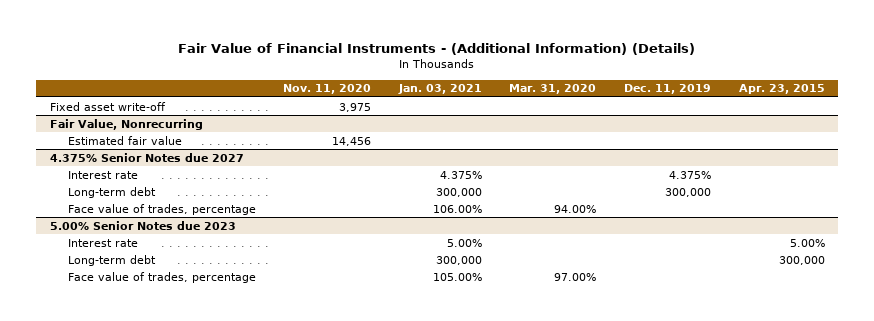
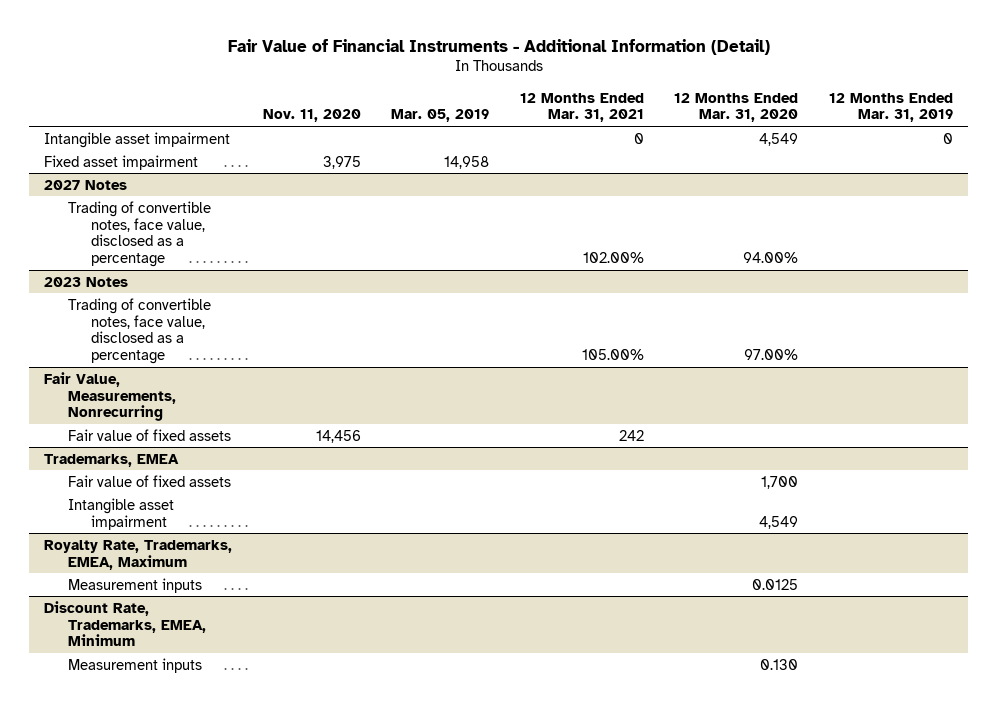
- Fair Value of Financial Instruments - (Additional Information) (Details)
+ Fair Value of Financial Instruments - Additional Information (Detail)
- | Nov. 11, 2020 | Jan. 03, 2021 | Mar. 31, 2020 | Dec. 11, 2019 | Apr. 23, 2015
+ | Nov. 11, 2020 | Mar. 05, 2019 | 12 Months Ended Mar. 31, 2021 | 12 Months Ended Mar. 31, 2020 | 12 Months Ended Mar. 31, 2019
- Fixed asset write-off | 3,975 | | | |
- Fair Value, Nonrecurring
- Estimated fair value | 14,456 | | | |
- 4.375% Senior Notes due 2027
- Interest rate | | 4.375% | | 4.375% |
- Long-term debt | | 300,000 | | 300,000 |
- Face value of trades, percentage | | 106.00% | 94.00% | |
- 5.00% Senior Notes due 2023
- Interest rate | | 5.00% | | | 5.00%
- Long-term debt | | 300,000 | | | 300,000
- Face value of trades, percentage | | 105.00% | 97.00% | |
+ Intangible asset impairment | | | 0 | 4,549 | 0
+ Fixed asset impairment | 3,975 | 14,958 | | |
+ 2027 Notes
+ Trading of convertible notes, face value, disclosed as a percentage | | | 102.00% | 94.00% |
+ 2023 Notes
+ Trading of convertible notes, face value, disclosed as a percentage | | | 105.00% | 97.00% |
+ Fair Value, Measurements, Nonrecurring
+ Fair value of fixed assets | 14,456 | | 242 | |
+ Trademarks, EMEA
+ Fair value of fixed assets | | | | 1,700 |
+ Intangible asset impairment | | | | 4,549 |
+ Royalty Rate, Trademarks, EMEA, Maximum
+ Measurement inputs | | | | 0.0125 |
+ Discount Rate, Trademarks, EMEA, Minimum
+ Measurement inputs | | | | 0.130 |

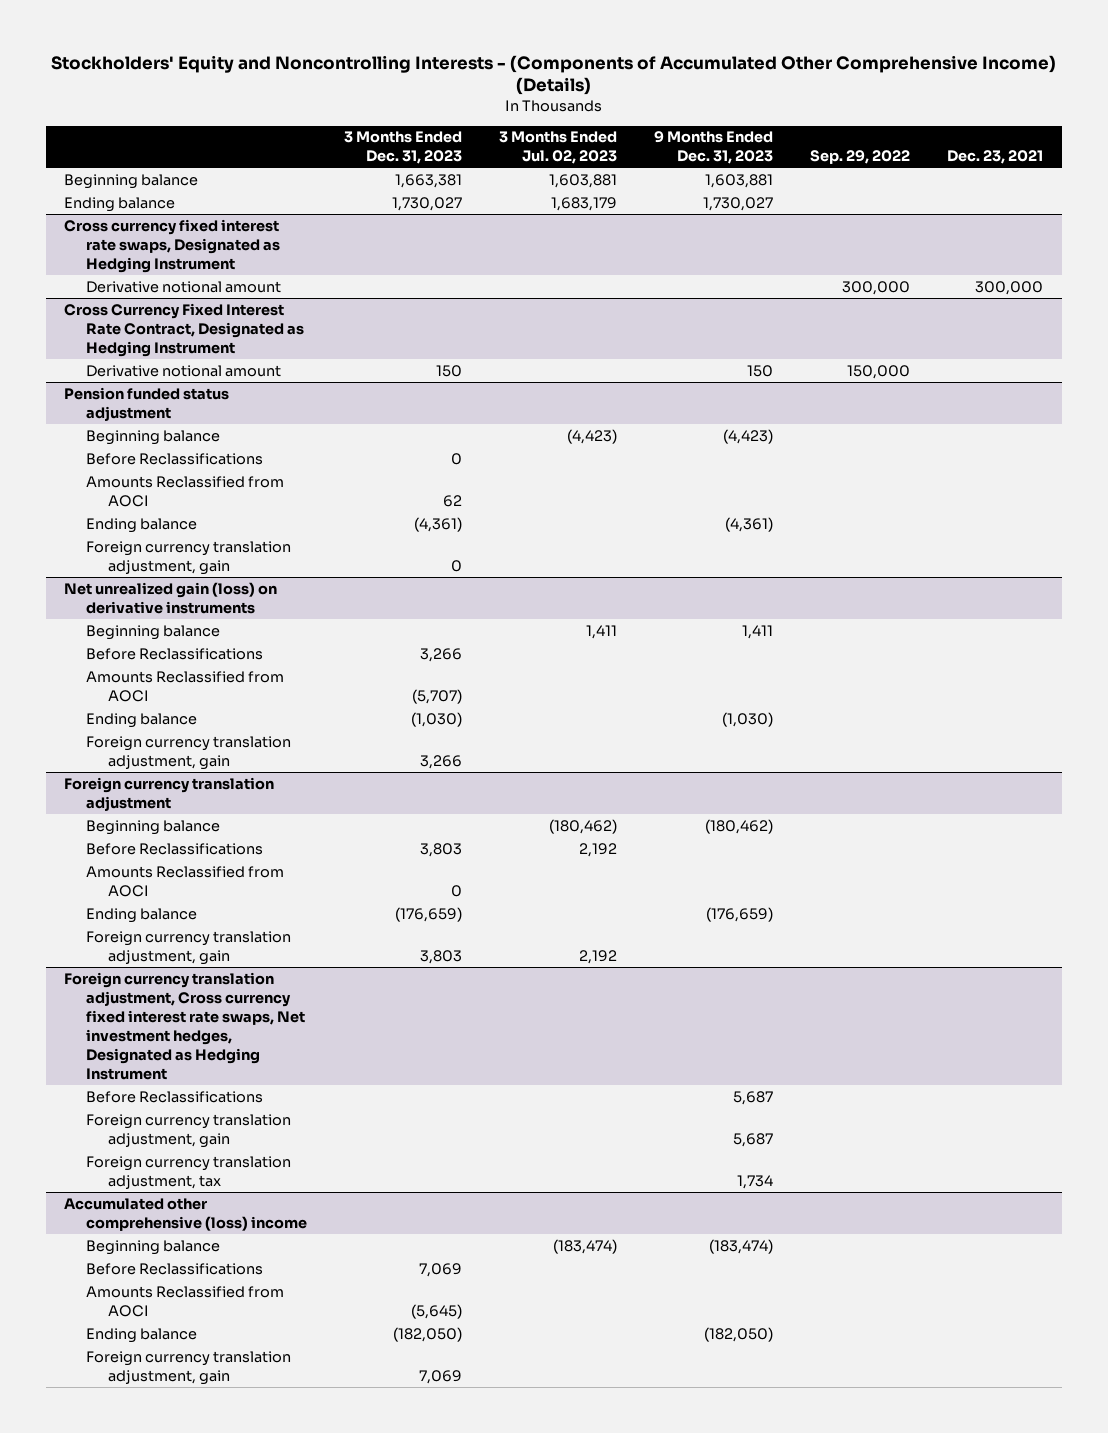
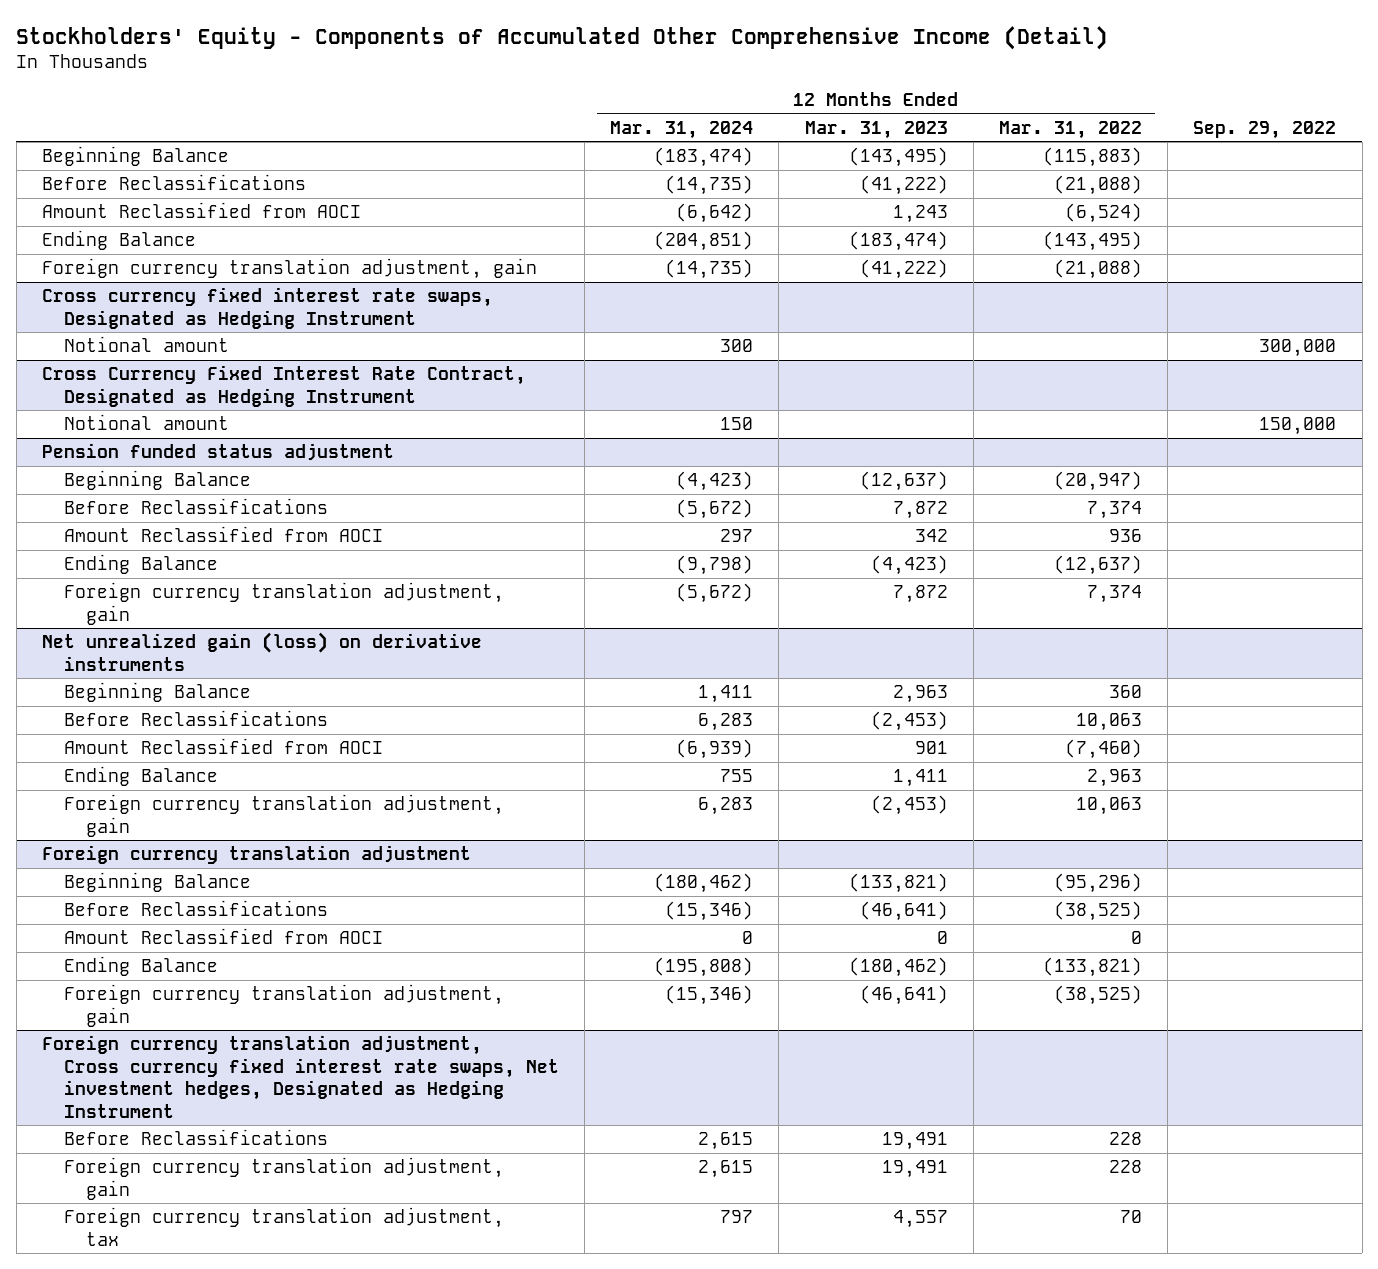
- Stockholders' Equity and Noncontrolling Interests - (Components of Accumulated Other Comprehensive Income) (Details)
+ Stockholders' Equity - Components of Accumulated Other Comprehensive Income (Detail)
- | 3 Months Ended Dec. 31, 2023 | 3 Months Ended Jul. 02, 2023 | 9 Months Ended Dec. 31, 2023 | Sep. 29, 2022 | Dec. 23, 2021
+ | 12 Months Ended Mar. 31, 2024 | 12 Months Ended Mar. 31, 2023 | 12 Months Ended Mar. 31, 2022 | Sep. 29, 2022
- Beginning balance | 1,663,381 | 1,603,881 | 1,603,881 | |
- Ending balance | 1,730,027 | 1,683,179 | 1,730,027 | |
+ Beginning Balance | (183,474) | (143,495) | (115,883) |
+ Before Reclassifications | (14,735) | (41,222) | (21,088) |
+ Amount Reclassified from AOCI | (6,642) | 1,243 | (6,524) |
+ Ending Balance | (204,851) | (183,474) | (143,495) |
+ Foreign currency translation adjustment, gain | (14,735) | (41,222) | (21,088) |
@ Cross currency fixed interest rate swaps, Designated as Hedging Instrument
- Derivative notional amount | | | | 300,000 | 300,000
+ Notional amount | 300 | | | 300,000
@ Cross Currency Fixed Interest Rate Contract, Designated as Hedging Instrument
- Derivative notional amount | 150 | | 150 | 150,000 |
+ Notional amount | 150 | | | 150,000
@ Pension funded status adjustment
- Beginning balance | | (4,423) | (4,423) | |
+ Beginning Balance | (4,423) | (12,637) | (20,947) |
- Amounts Reclassified from AOCI | 62 | | | |
- Ending balance | (4,361) | | (4,361) | |
+ Amount Reclassified from AOCI | 297 | 342 | 936 |
+ Ending Balance | (9,798) | (4,423) | (12,637) |
@ Net unrealized gain (loss) on derivative instruments
- Beginning balance | | 1,411 | 1,411 | |
+ Beginning Balance | 1,411 | 2,963 | 360 |
- Amounts Reclassified from AOCI | (5,707) | | | |
- Ending balance | (1,030) | | (1,030) | |
+ Amount Reclassified from AOCI | (6,939) | 901 | (7,460) |
+ Ending Balance | 755 | 1,411 | 2,963 |
@ Foreign currency translation adjustment
- Beginning balance | | (180,462) | (180,462) | |
+ Beginning Balance | (180,462) | (133,821) | (95,296) |
- Amounts Reclassified from AOCI | 0 | | | |
- Ending balance | (176,659) | | (176,659) | |
+ Amount Reclassified from AOCI | 0 | 0 | 0 |
+ Ending Balance | (195,808) | (180,462) | (133,821) |
- Accumulated other comprehensive (loss) income
- Beginning balance | | (183,474) | (183,474) | |
- Before Reclassifications | 7,069 | | | |
- Amounts Reclassified from AOCI | (5,645) | | | |
- Ending balance | (182,050) | | (182,050) | |
- Foreign currency translation adjustment, gain | 7,069 | | | |

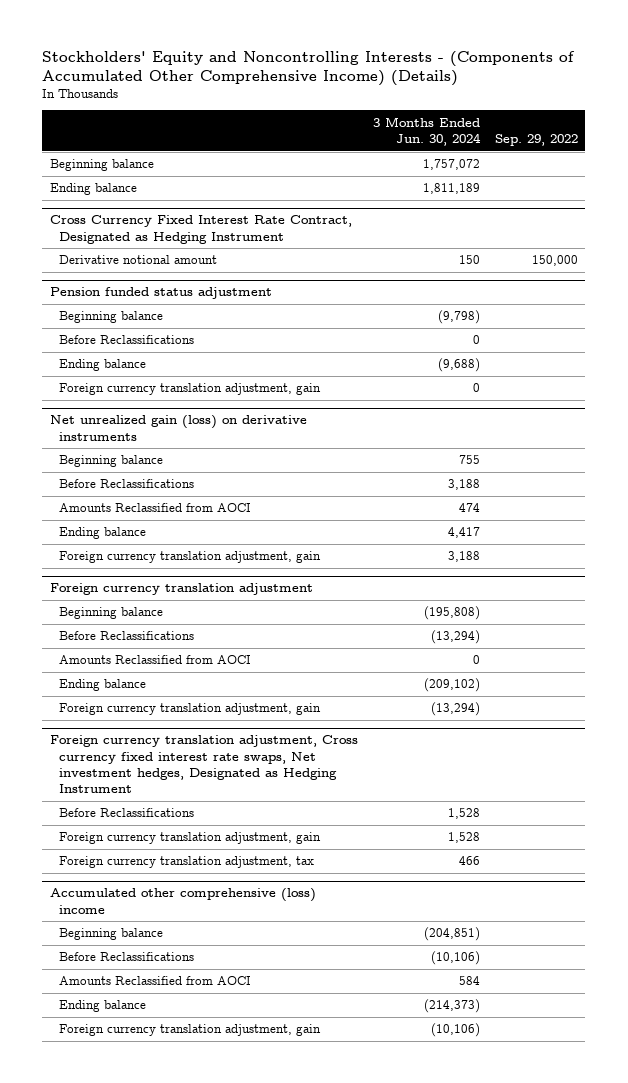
- Stockholders' Equity - Components of Accumulated Other Comprehensive Income (Detail)
+ Stockholders' Equity and Noncontrolling Interests - (Components of Accumulated Other Comprehensive Income) (Details)
- | 12 Months Ended Mar. 31, 2024 | 12 Months Ended Mar. 31, 2023 | 12 Months Ended Mar. 31, 2022 | Sep. 29, 2022
+ | 3 Months Ended Jun. 30, 2024 | Sep. 29, 2022
- Beginning Balance | (183,474) | (143,495) | (115,883) |
- Before Reclassifications | (14,735) | (41,222) | (21,088) |
- Amount Reclassified from AOCI | (6,642) | 1,243 | (6,524) |
- Ending Balance | (204,851) | (183,474) | (143,495) |
- Foreign currency translation adjustment, gain | (14,735) | (41,222) | (21,088) |
- Cross currency fixed interest rate swaps, Designated as Hedging Instrument
- Notional amount | 300 | | | 300,000
+ Beginning balance | 1,757,072 |
+ Ending balance | 1,811,189 |
@ Cross Currency Fixed Interest Rate Contract, Designated as Hedging Instrument
- Notional amount | 150 | | | 150,000
+ Derivative notional amount | 150 | 150,000
@ Pension funded status adjustment
- Beginning Balance | (4,423) | (12,637) | (20,947) |
+ Beginning balance | (9,798) |
- Amount Reclassified from AOCI | 297 | 342 | 936 |
- Ending Balance | (9,798) | (4,423) | (12,637) |
+ Ending balance | (9,688) |
@ Net unrealized gain (loss) on derivative instruments
- Beginning Balance | 1,411 | 2,963 | 360 |
+ Beginning balance | 755 |
- Amount Reclassified from AOCI | (6,939) | 901 | (7,460) |
- Ending Balance | 755 | 1,411 | 2,963 |
+ Amounts Reclassified from AOCI | 474 |
+ Ending balance | 4,417 |
@ Foreign currency translation adjustment
- Beginning Balance | (180,462) | (133,821) | (95,296) |
+ Beginning balance | (195,808) |
- Amount Reclassified from AOCI | 0 | 0 | 0 |
- Ending Balance | (195,808) | (180,462) | (133,821) |
+ Amounts Reclassified from AOCI | 0 |
+ Ending balance | (209,102) |
+ Accumulated other comprehensive (loss) income
+ Beginning balance | (204,851) |
+ Before Reclassifications | (10,106) |
+ Amounts Reclassified from AOCI | 584 |
+ Ending balance | (214,373) |
+ Foreign currency translation adjustment, gain | (10,106) |

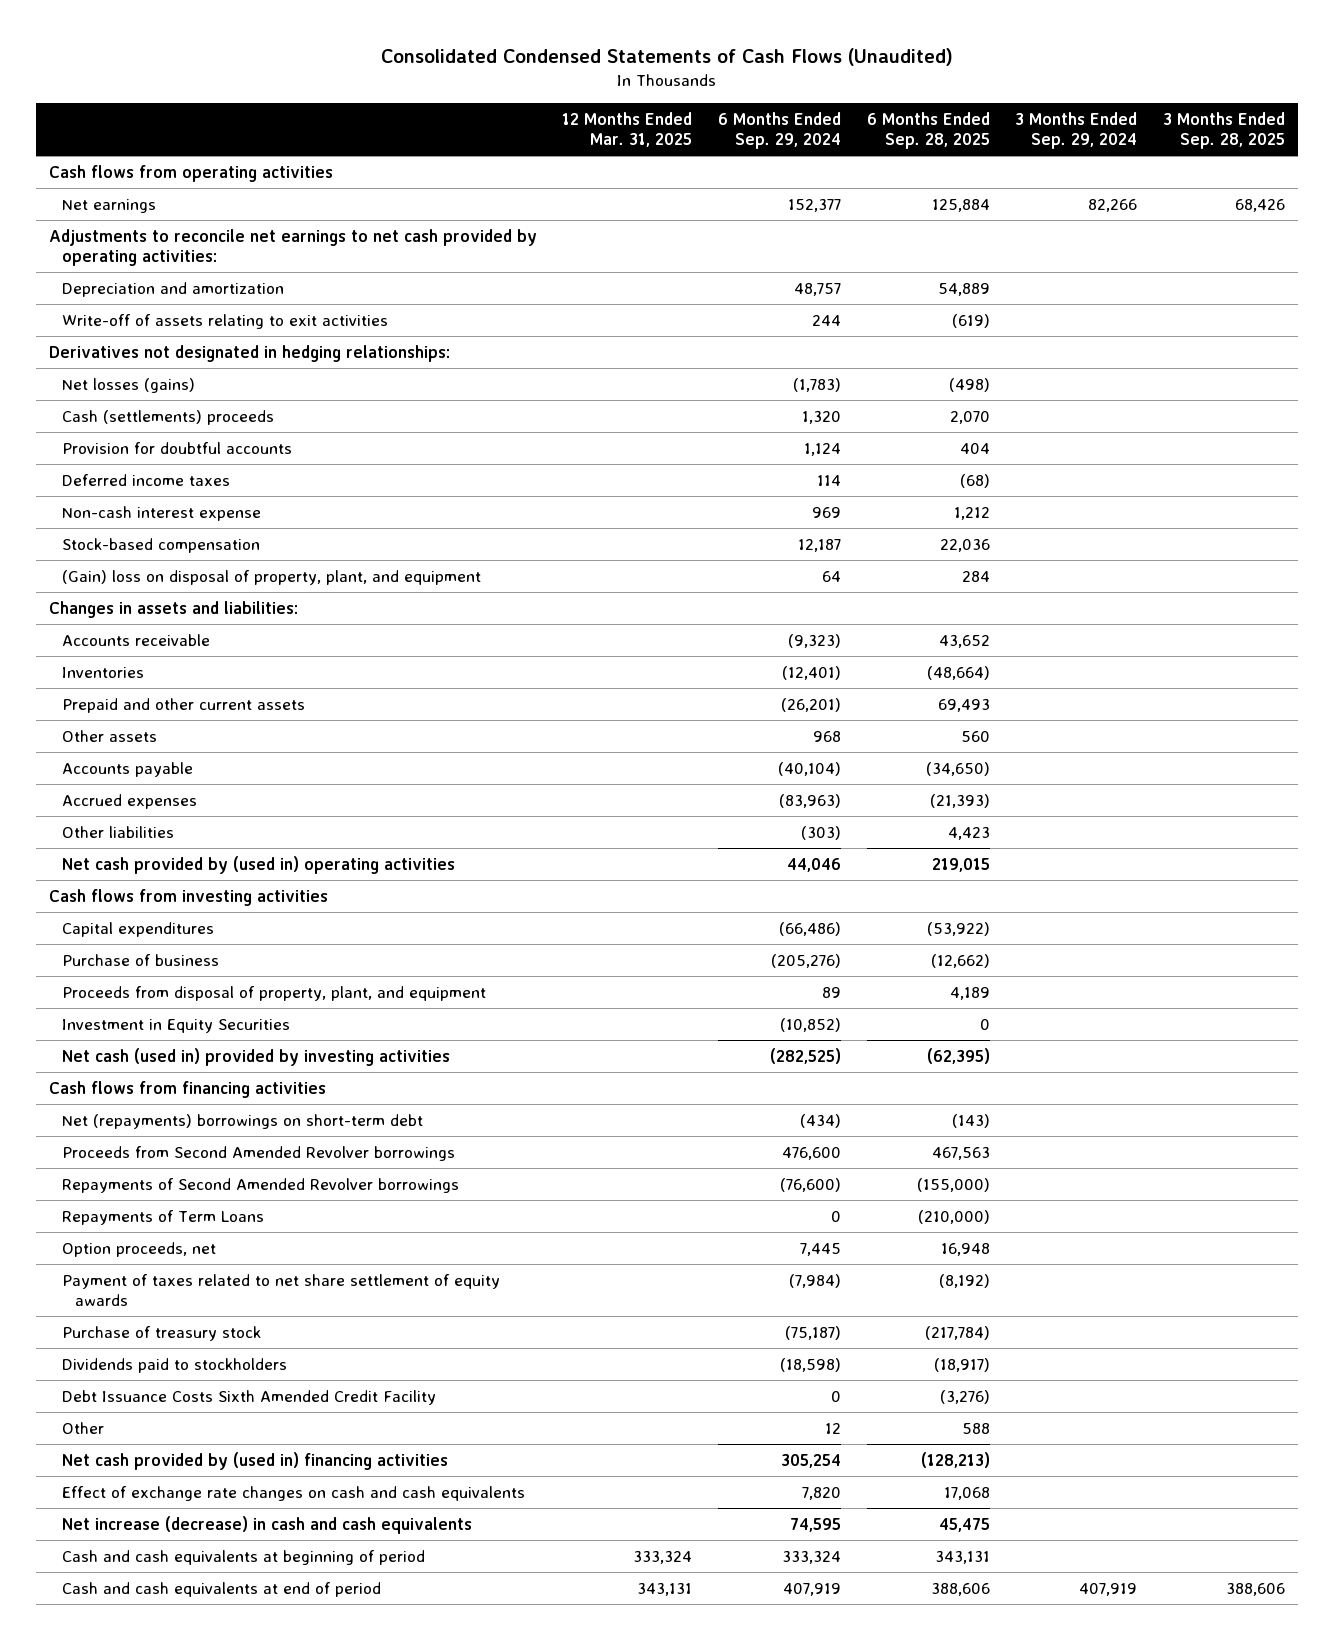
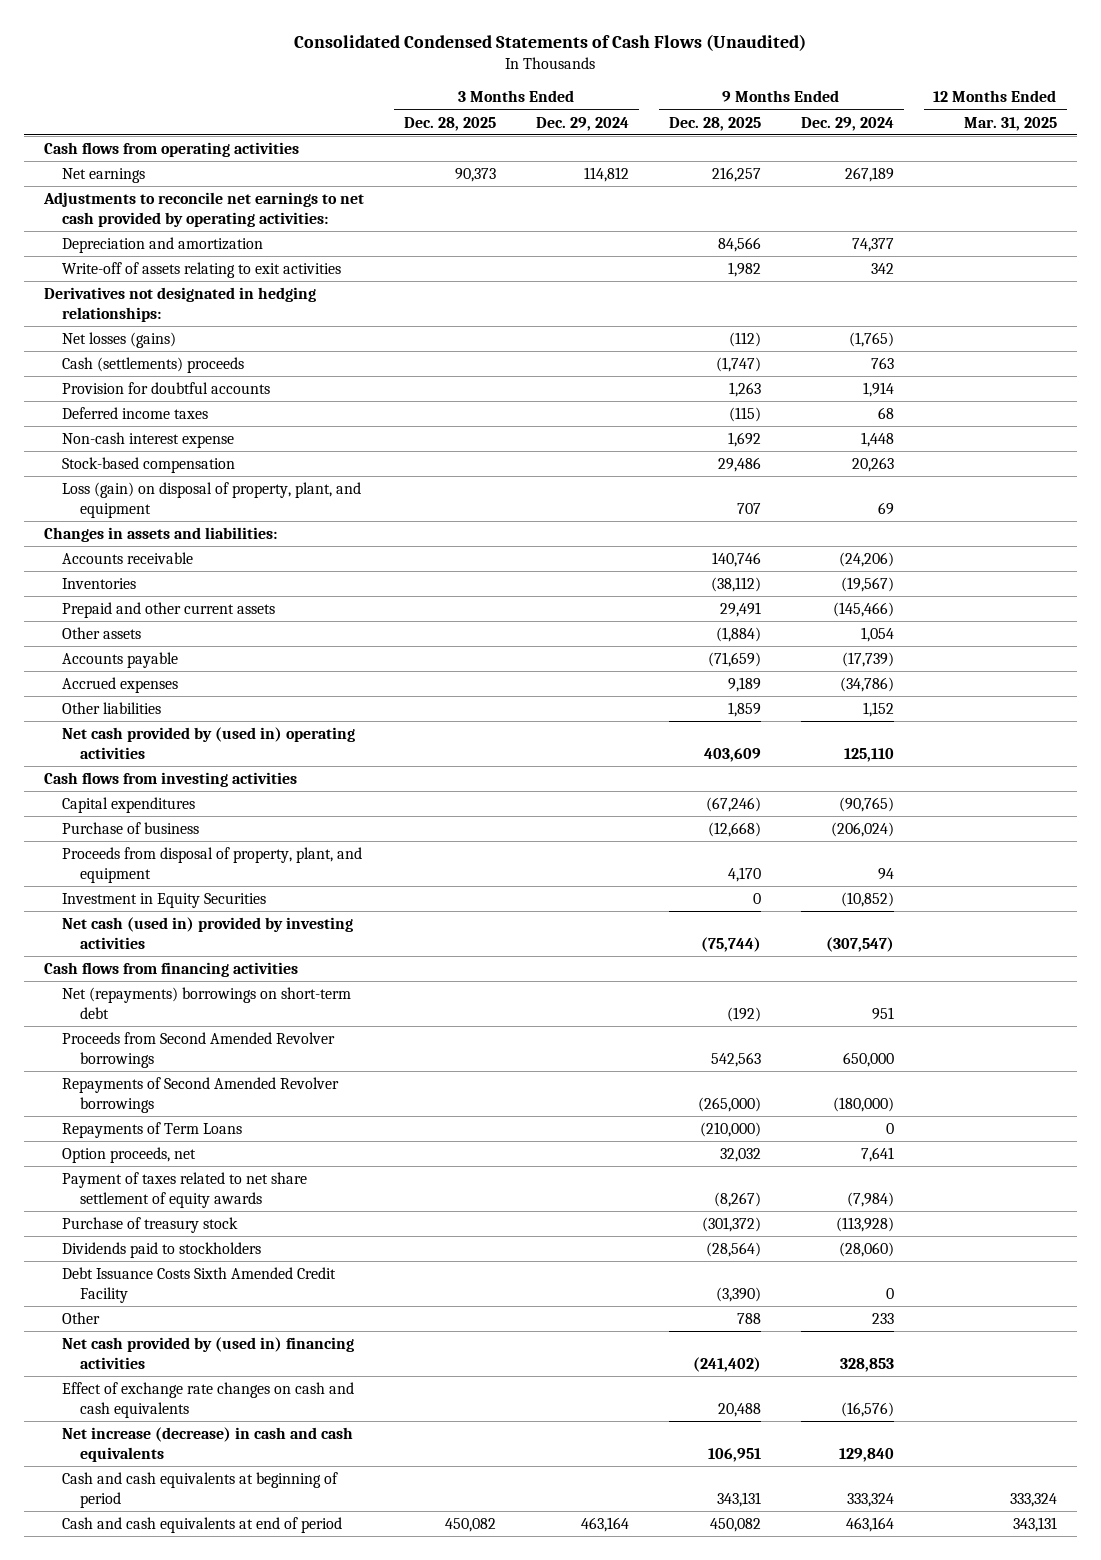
- | 12 Months Ended Mar. 31, 2025 | 6 Months Ended Sep. 29, 2024 | 6 Months Ended Sep. 28, 2025 | 3 Months Ended Sep. 29, 2024 | 3 Months Ended Sep. 28, 2025
+ | 3 Months Ended Dec. 28, 2025 | 3 Months Ended Dec. 29, 2024 | 9 Months Ended Dec. 28, 2025 | 9 Months Ended Dec. 29, 2024 | 12 Months Ended Mar. 31, 2025
- (Gain) loss on disposal of property, plant, and equipment | | 64 | 284 | |
+ Loss (gain) on disposal of property, plant, and equipment | | | 707 | 69 |

